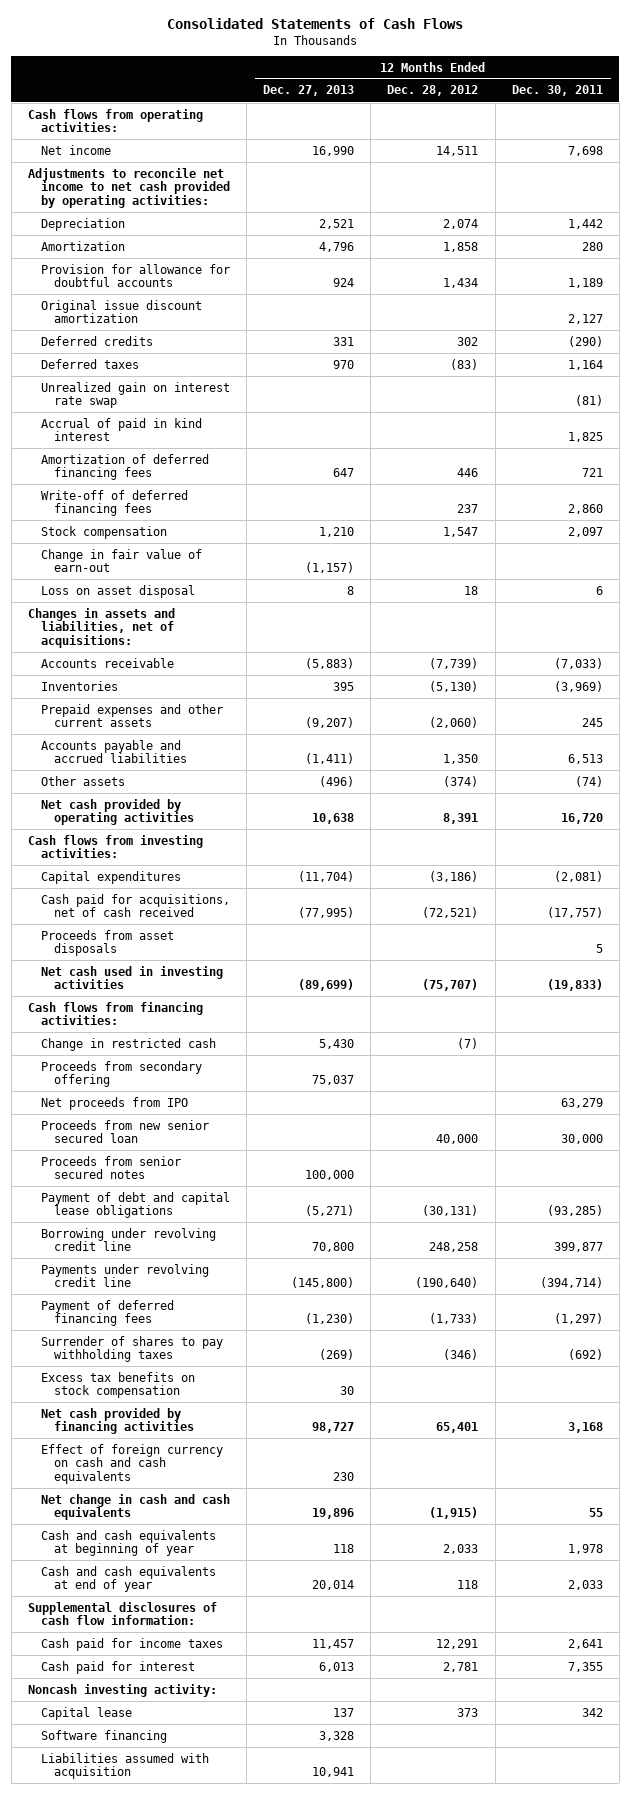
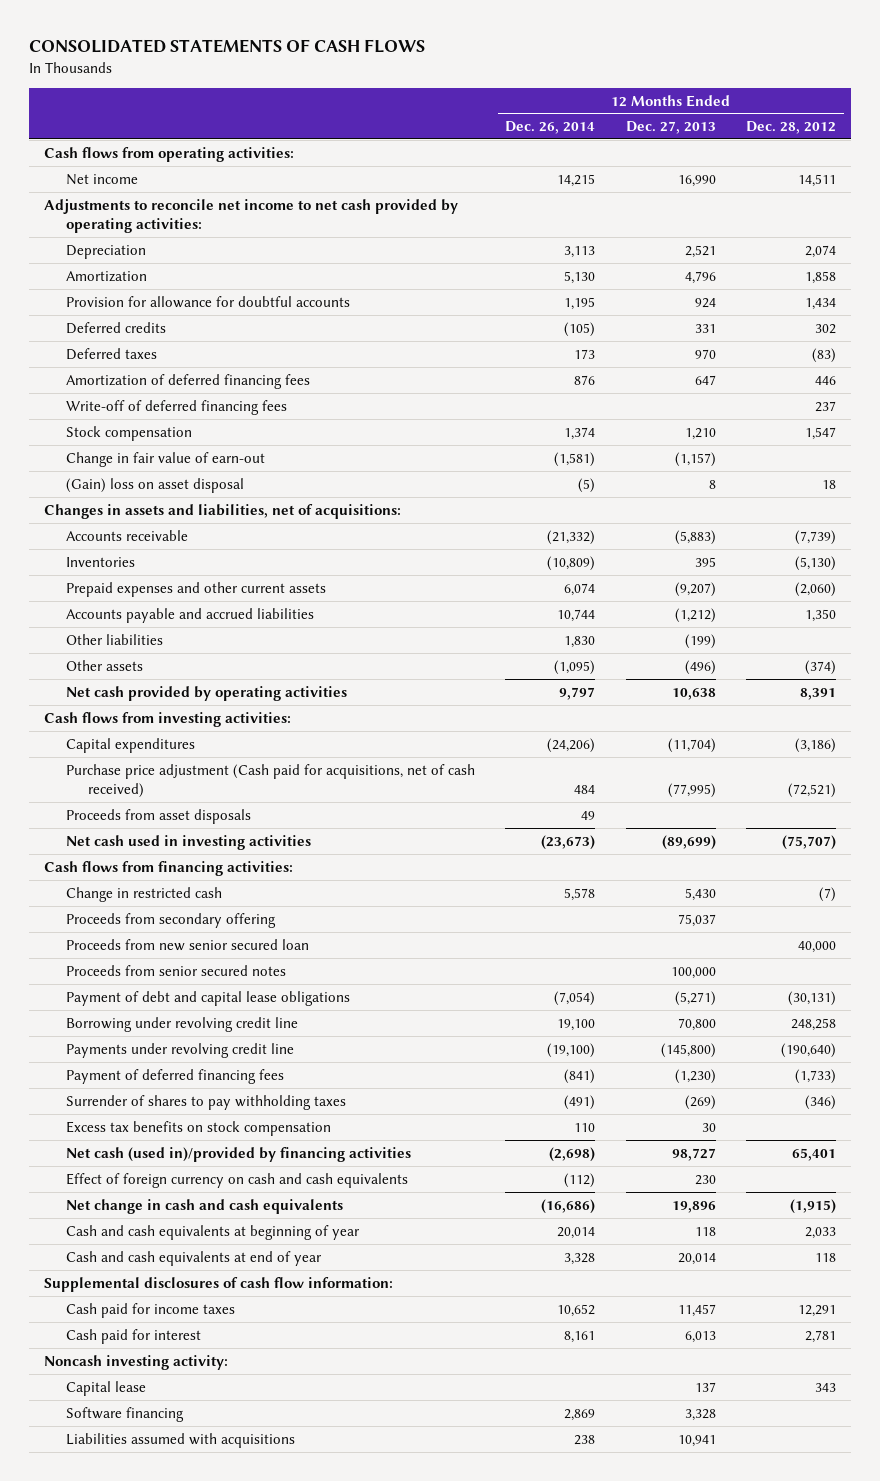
- Consolidated Statements of Cash Flows
+ CONSOLIDATED STATEMENTS OF CASH FLOWS
- | 12 Months Ended Dec. 27, 2013 | 12 Months Ended Dec. 28, 2012 | 12 Months Ended Dec. 30, 2011
+ | 12 Months Ended Dec. 26, 2014 | 12 Months Ended Dec. 27, 2013 | 12 Months Ended Dec. 28, 2012
- Original issue discount amortization | | | 2,127
- Unrealized gain on interest rate swap | | | (81)
- Accrual of paid in kind interest | | | 1,825
- Loss on asset disposal | 8 | 18 | 6
+ (Gain) loss on asset disposal | (5) | 8 | 18
- Accounts payable and accrued liabilities | (1,411) | 1,350 | 6,513
+ Accounts payable and accrued liabilities | 10,744 | (1,212) | 1,350
+ Other liabilities | 1,830 | (199) |
- Cash paid for acquisitions, net of cash received | (77,995) | (72,521) | (17,757)
+ Purchase price adjustment (Cash paid for acquisitions, net of cash received) | 484 | (77,995) | (72,521)
- Net proceeds from IPO | | | 63,279
- Net cash provided by financing activities | 98,727 | 65,401 | 3,168
+ Net cash (used in)/provided by financing activities | (2,698) | 98,727 | 65,401
- Capital lease | 137 | 373 | 342
+ Capital lease | | 137 | 343
- Liabilities assumed with acquisition | 10,941 | |
+ Liabilities assumed with acquisitions | 238 | 10,941 |

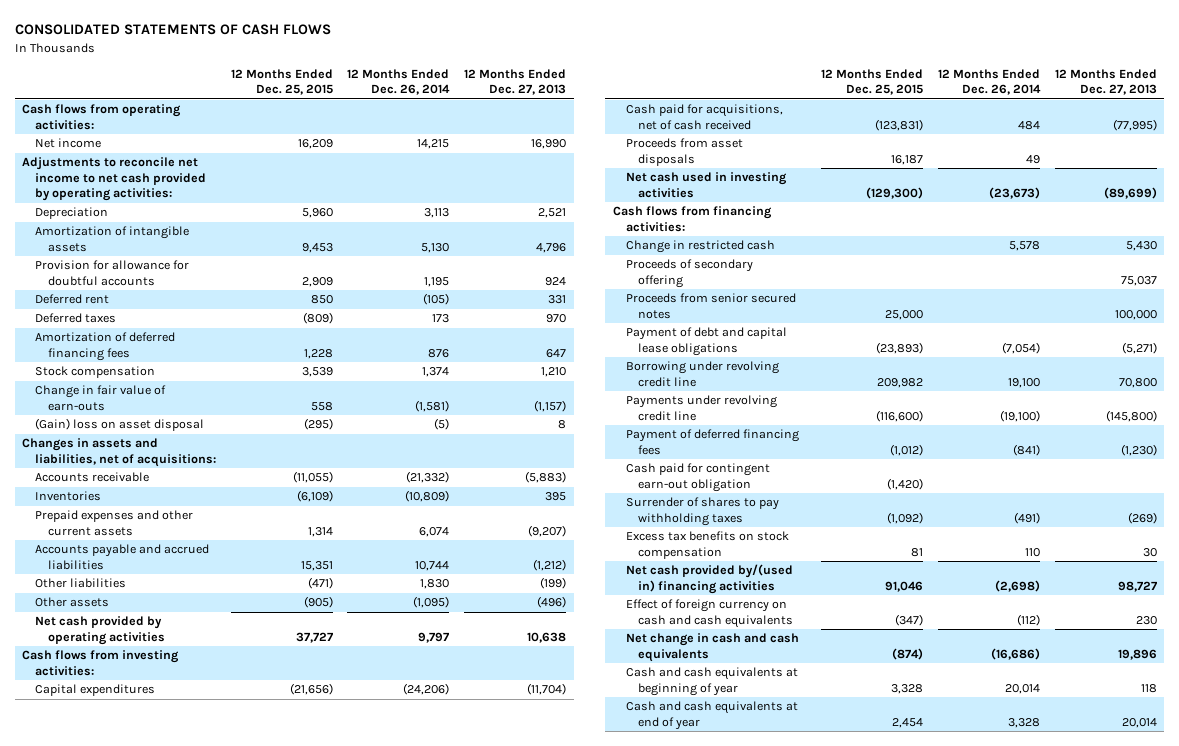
- | 12 Months Ended Dec. 26, 2014 | 12 Months Ended Dec. 27, 2013 | 12 Months Ended Dec. 28, 2012
+ | 12 Months Ended Dec. 25, 2015 | 12 Months Ended Dec. 26, 2014 | 12 Months Ended Dec. 27, 2013
- Amortization | 5,130 | 4,796 | 1,858
+ Amortization of intangible assets | 9,453 | 5,130 | 4,796
- Deferred credits | (105) | 331 | 302
+ Deferred rent | 850 | (105) | 331
- Write-off of deferred financing fees | | | 237
- Change in fair value of earn-out | (1,581) | (1,157) |
+ Change in fair value of earn-outs | 558 | (1,581) | (1,157)
- Purchase price adjustment (Cash paid for acquisitions, net of cash received) | 484 | (77,995) | (72,521)
+ Cash paid for acquisitions, net of cash received | (123,831) | 484 | (77,995)
- Proceeds from secondary offering | | 75,037 |
- Proceeds from new senior secured loan | | | 40,000
+ Proceeds of secondary offering | | | 75,037
+ Cash paid for contingent earn-out obligation | (1,420) | |
- Net cash (used in)/provided by financing activities | (2,698) | 98,727 | 65,401
+ Net cash provided by/(used in) financing activities | 91,046 | (2,698) | 98,727
- Supplemental disclosures of cash flow information:
- Cash paid for income taxes | 10,652 | 11,457 | 12,291
- Cash paid for interest | 8,161 | 6,013 | 2,781
- Noncash investing activity:
- Capital lease | | 137 | 343
- Software financing | 2,869 | 3,328 |
- Liabilities assumed with acquisitions | 238 | 10,941 |

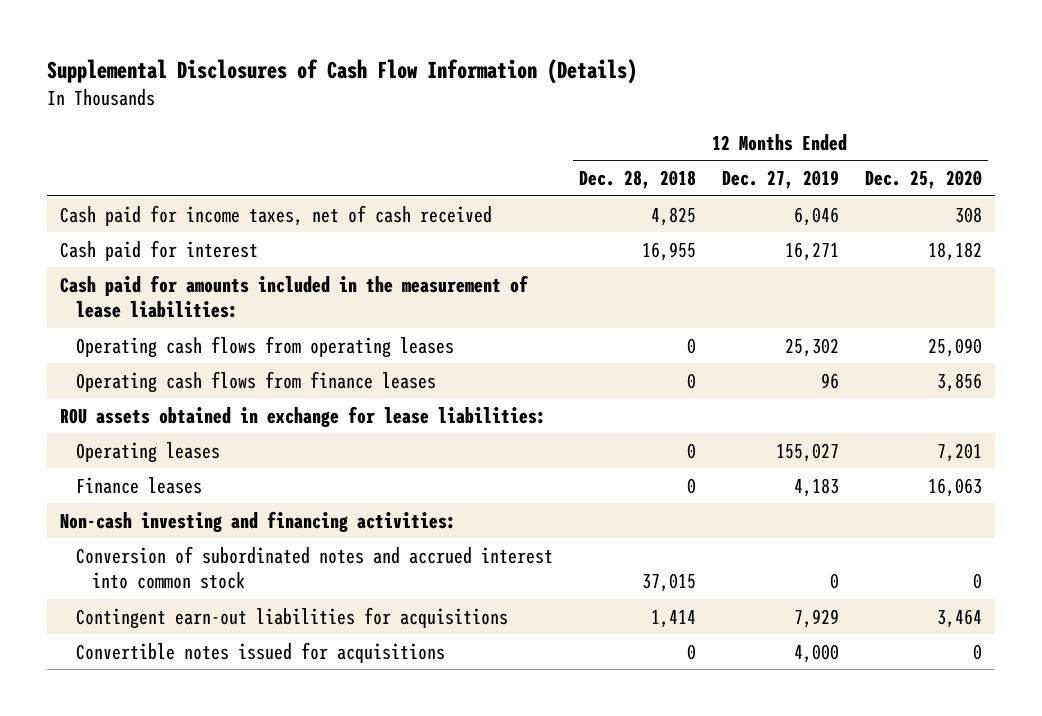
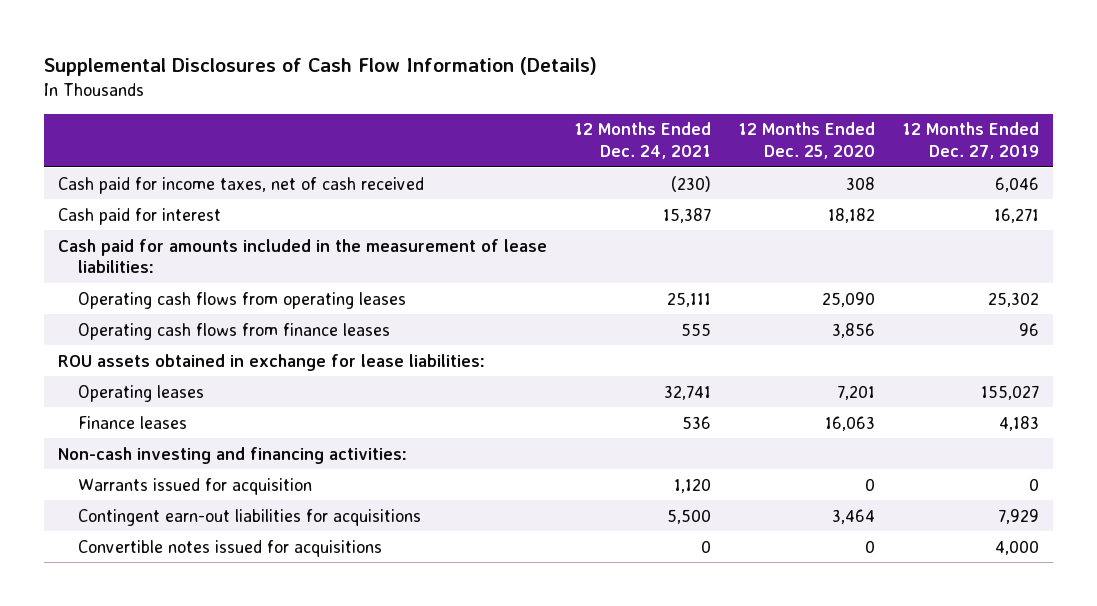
- | 12 Months Ended Dec. 28, 2018 | 12 Months Ended Dec. 27, 2019 | 12 Months Ended Dec. 25, 2020
+ | 12 Months Ended Dec. 24, 2021 | 12 Months Ended Dec. 25, 2020 | 12 Months Ended Dec. 27, 2019
- Conversion of subordinated notes and accrued interest into common stock | 37,015 | 0 | 0
+ Warrants issued for acquisition | 1,120 | 0 | 0

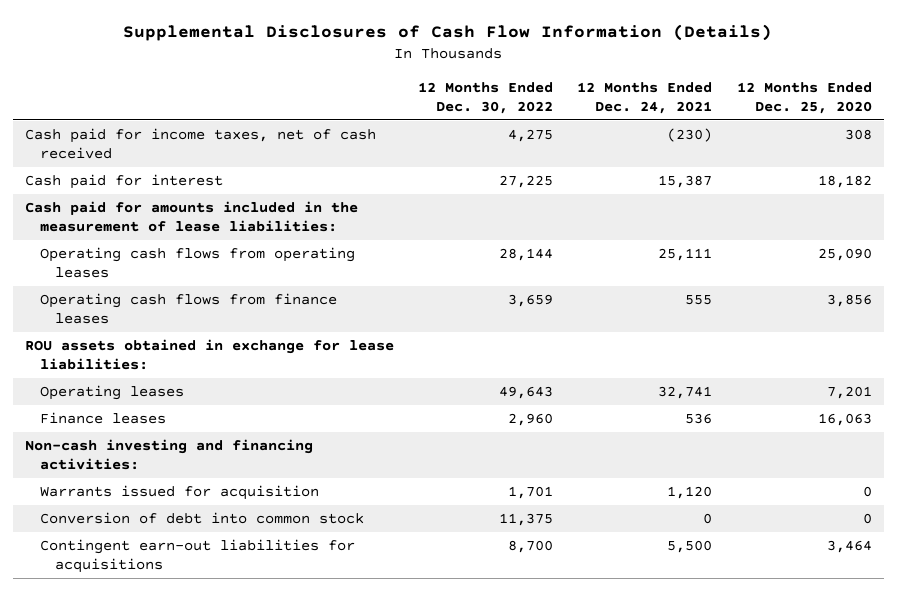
- | 12 Months Ended Dec. 24, 2021 | 12 Months Ended Dec. 25, 2020 | 12 Months Ended Dec. 27, 2019
+ | 12 Months Ended Dec. 30, 2022 | 12 Months Ended Dec. 24, 2021 | 12 Months Ended Dec. 25, 2020
+ Conversion of debt into common stock | 11,375 | 0 | 0
- Convertible notes issued for acquisitions | 0 | 0 | 4,000

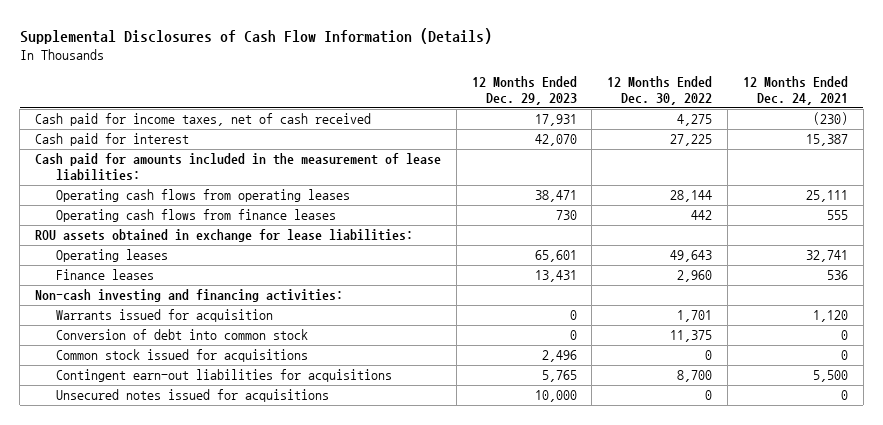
- | 12 Months Ended Dec. 30, 2022 | 12 Months Ended Dec. 24, 2021 | 12 Months Ended Dec. 25, 2020
+ | 12 Months Ended Dec. 29, 2023 | 12 Months Ended Dec. 30, 2022 | 12 Months Ended Dec. 24, 2021
- Operating cash flows from finance leases | 3,659 | 555 | 3,856
+ Operating cash flows from finance leases | 730 | 442 | 555
+ Common stock issued for acquisitions | 2,496 | 0 | 0
+ Unsecured notes issued for acquisitions | 10,000 | 0 | 0

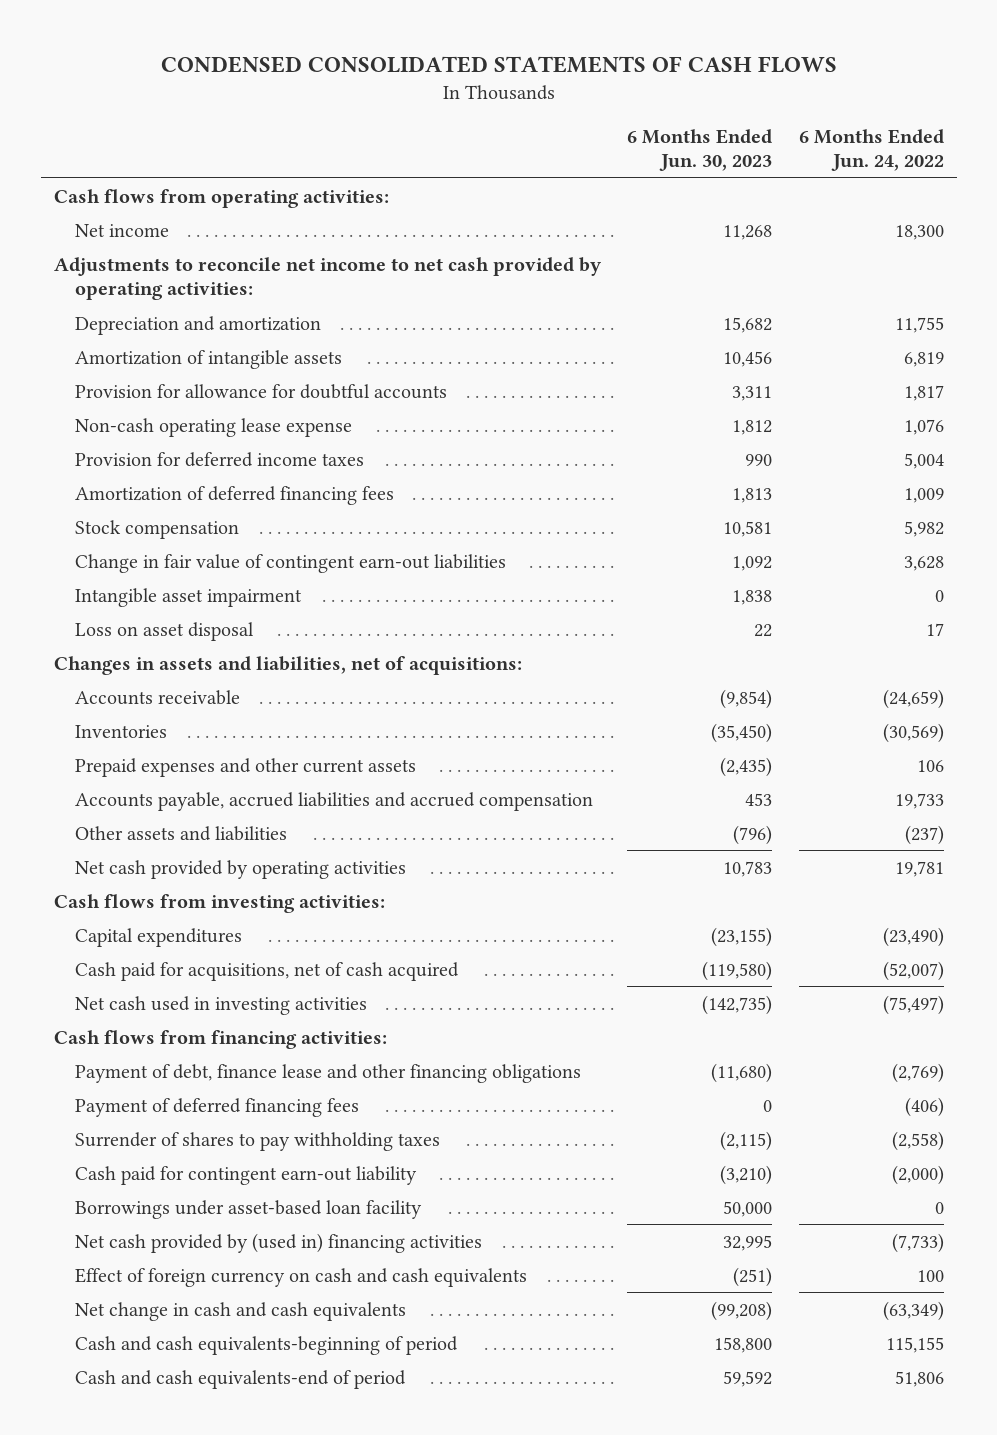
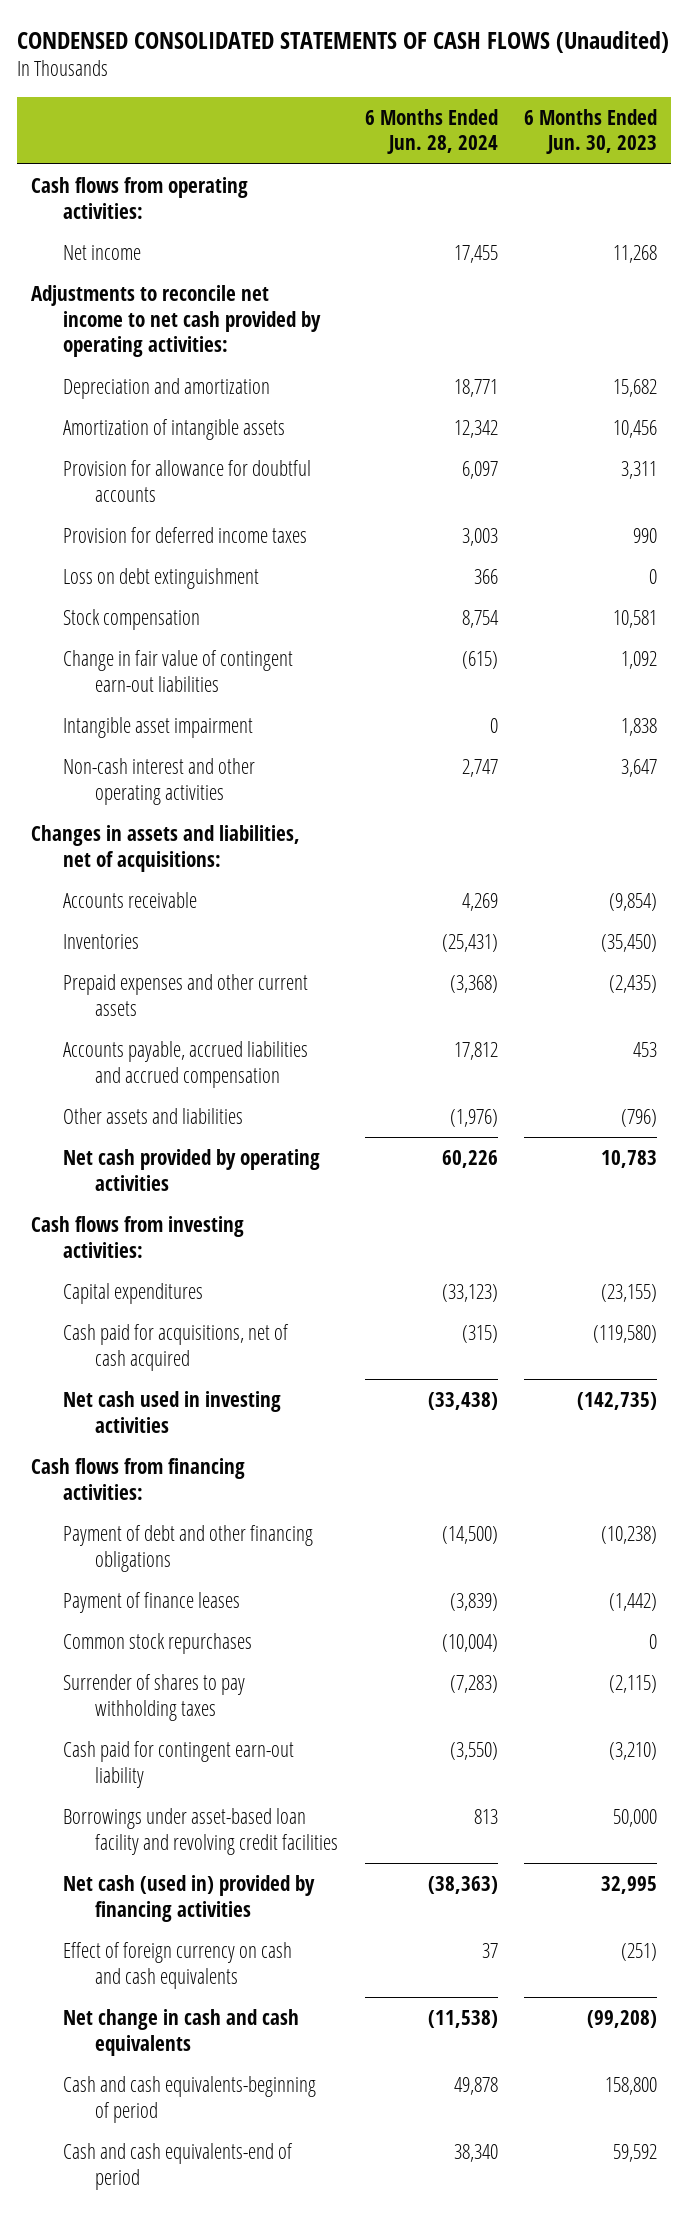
- CONDENSED CONSOLIDATED STATEMENTS OF CASH FLOWS
+ CONDENSED CONSOLIDATED STATEMENTS OF CASH FLOWS (Unaudited)
- | 6 Months Ended Jun. 30, 2023 | 6 Months Ended Jun. 24, 2022
+ | 6 Months Ended Jun. 28, 2024 | 6 Months Ended Jun. 30, 2023
- Non-cash operating lease expense | 1,812 | 1,076
- Amortization of deferred financing fees | 1,813 | 1,009
+ Loss on debt extinguishment | 366 | 0
- Loss on asset disposal | 22 | 17
+ Non-cash interest and other operating activities | 2,747 | 3,647
- Payment of debt, finance lease and other financing obligations | (11,680) | (2,769)
- Payment of deferred financing fees | 0 | (406)
+ Payment of debt and other financing obligations | (14,500) | (10,238)
+ Payment of finance leases | (3,839) | (1,442)
+ Common stock repurchases | (10,004) | 0
- Borrowings under asset-based loan facility | 50,000 | 0
- Net cash provided by (used in) financing activities | 32,995 | (7,733)
+ Borrowings under asset-based loan facility and revolving credit facilities | 813 | 50,000
+ Net cash (used in) provided by financing activities | (38,363) | 32,995

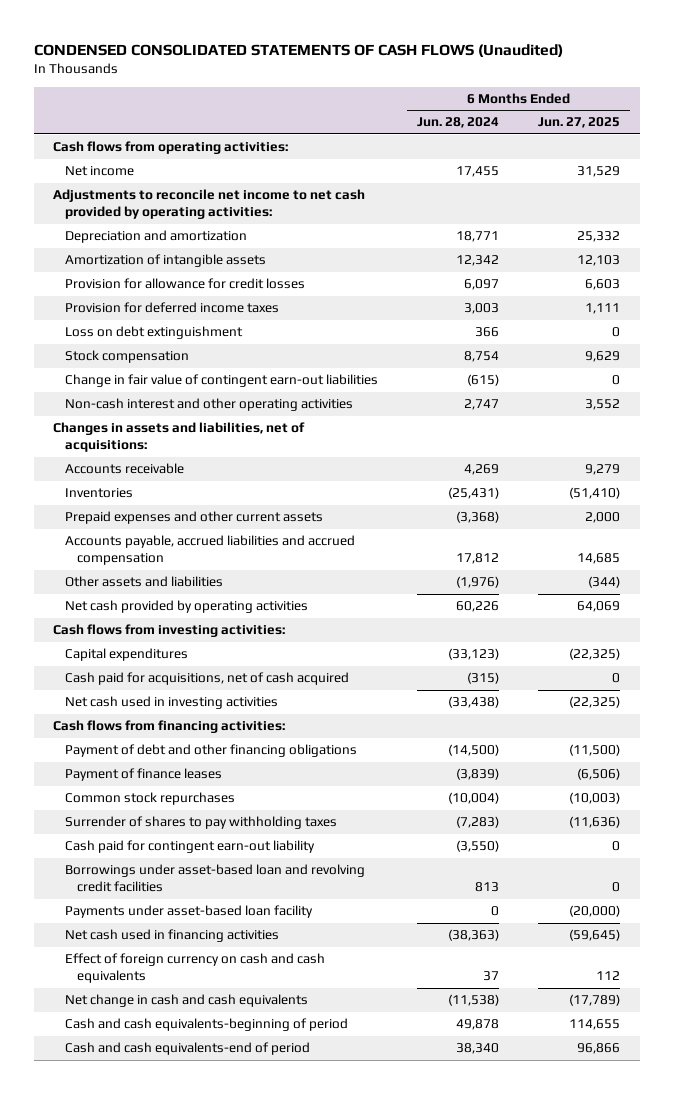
- | 6 Months Ended Jun. 28, 2024 | 6 Months Ended Jun. 30, 2023
+ | 6 Months Ended Jun. 28, 2024 | 6 Months Ended Jun. 27, 2025
- Provision for allowance for doubtful accounts | 6,097 | 3,311
+ Provision for allowance for credit losses | 6,097 | 6,603
- Intangible asset impairment | 0 | 1,838
- Borrowings under asset-based loan facility and revolving credit facilities | 813 | 50,000
- Net cash (used in) provided by financing activities | (38,363) | 32,995
+ Borrowings under asset-based loan and revolving credit facilities | 813 | 0
+ Payments under asset-based loan facility | 0 | (20,000)
+ Net cash used in financing activities | (38,363) | (59,645)

